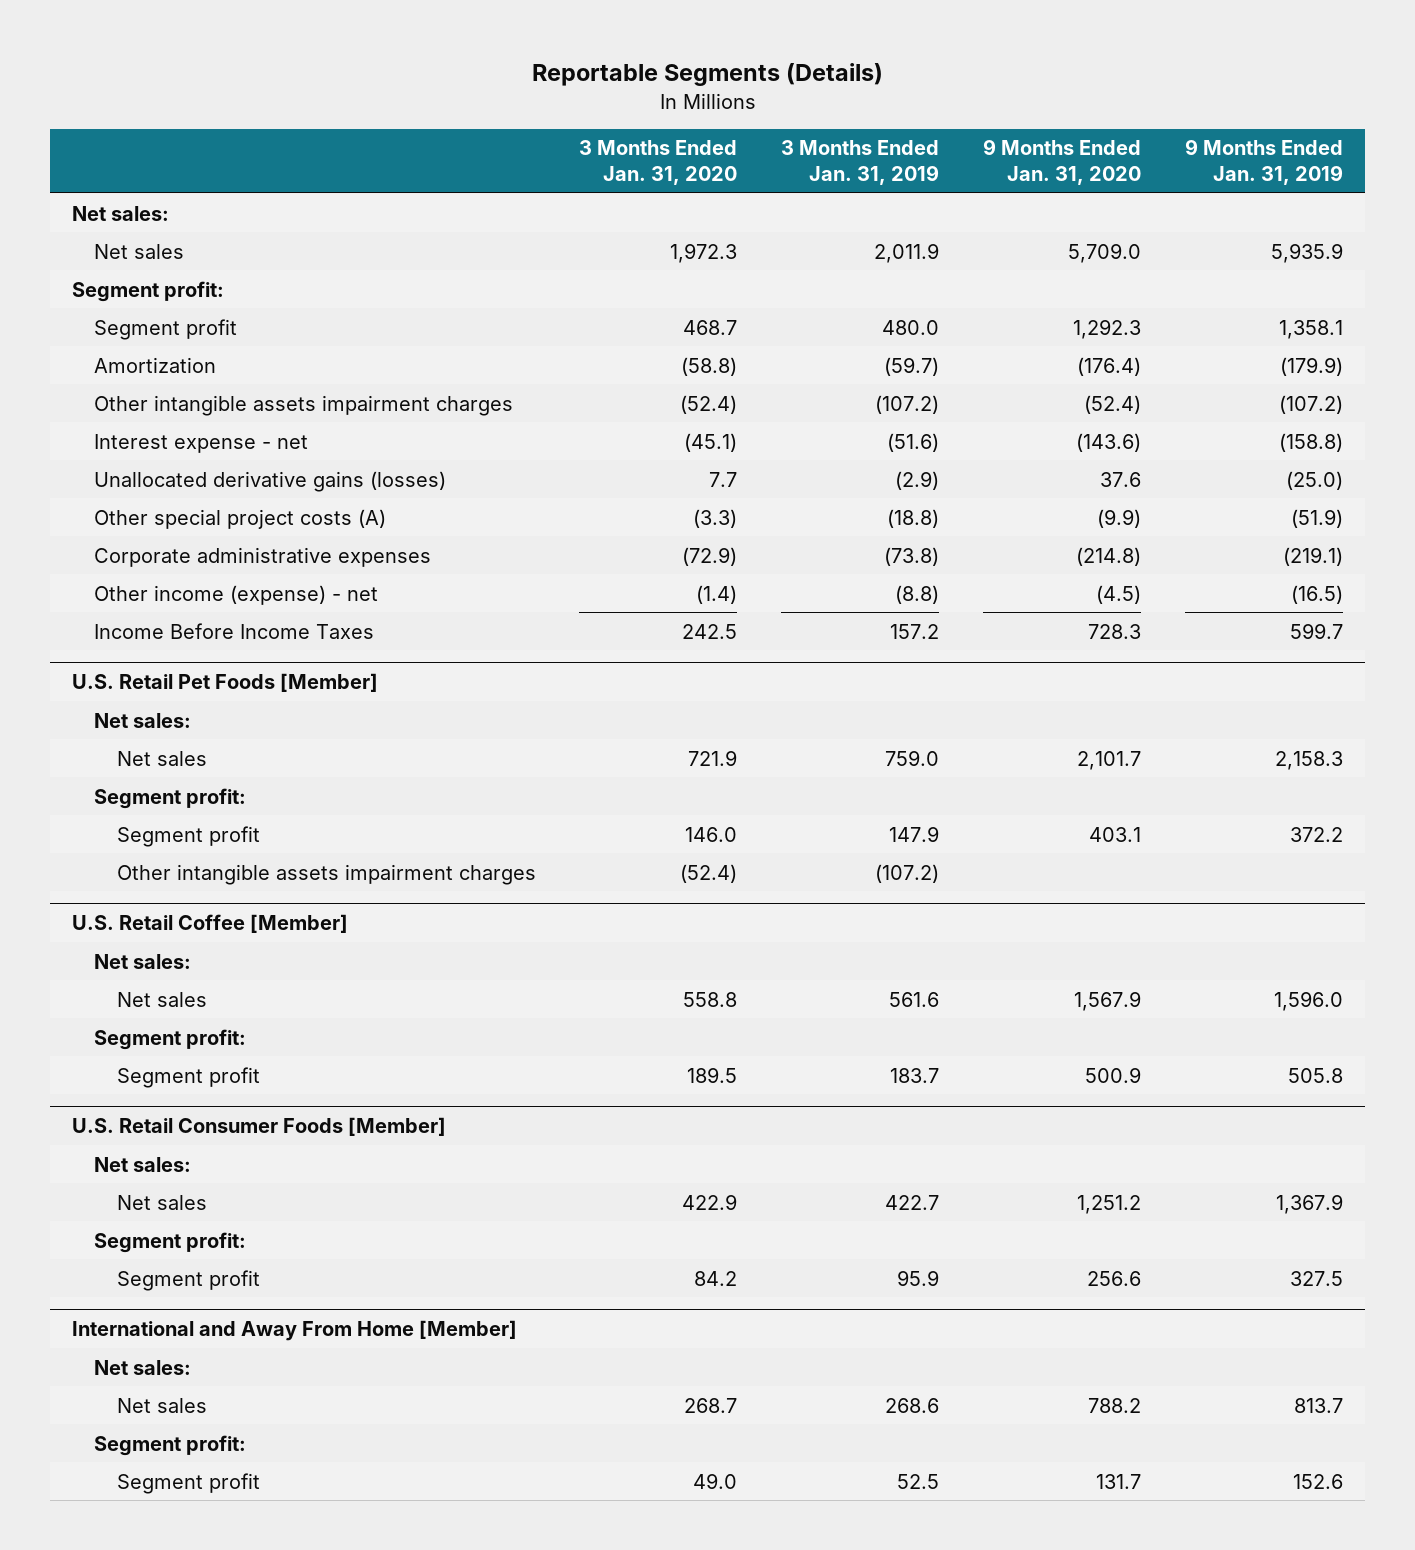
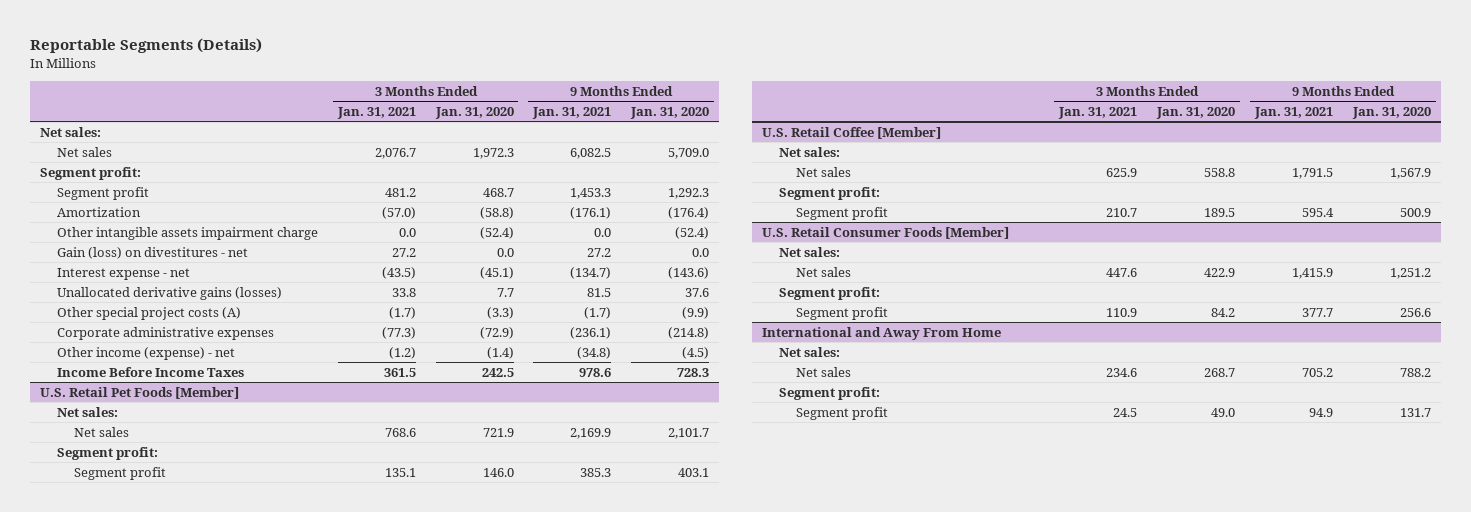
- | 3 Months Ended Jan. 31, 2020 | 3 Months Ended Jan. 31, 2019 | 9 Months Ended Jan. 31, 2020 | 9 Months Ended Jan. 31, 2019
+ | 3 Months Ended Jan. 31, 2021 | 3 Months Ended Jan. 31, 2020 | 9 Months Ended Jan. 31, 2021 | 9 Months Ended Jan. 31, 2020
- Other intangible assets impairment charges | (52.4) | (107.2) | (52.4) | (107.2)
+ Other intangible assets impairment charge | 0.0 | (52.4) | 0.0 | (52.4)
+ Gain (loss) on divestitures - net | 27.2 | 0.0 | 27.2 | 0.0
@ U.S. Retail Pet Foods [Member]
- Other intangible assets impairment charges | (52.4) | (107.2) | |
- International and Away From Home [Member]
+ International and Away From Home

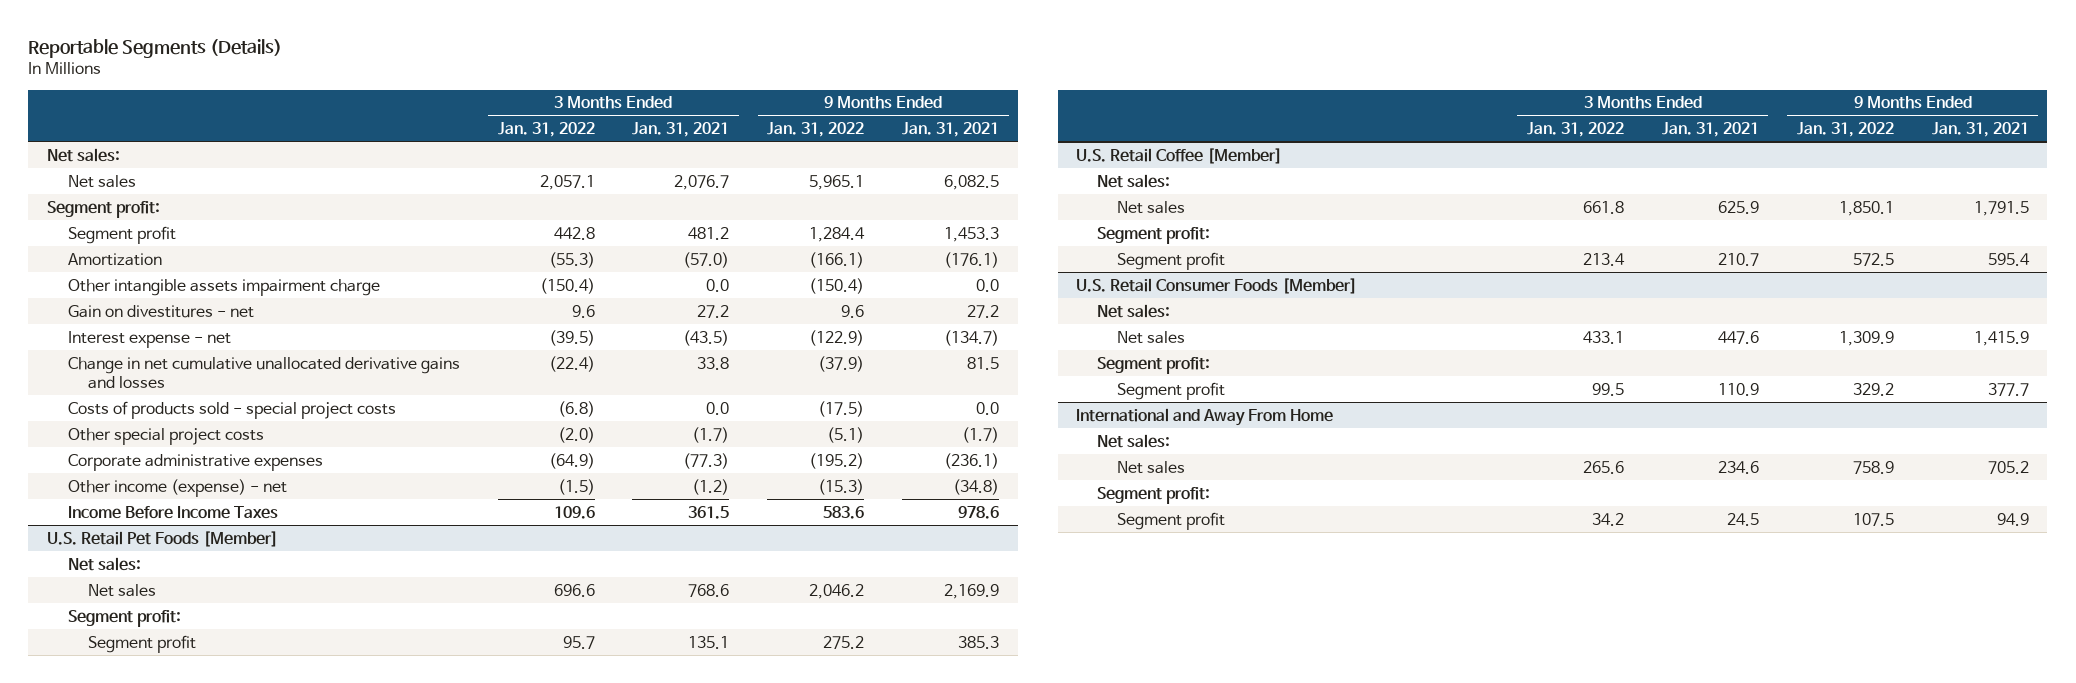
- | 3 Months Ended Jan. 31, 2021 | 3 Months Ended Jan. 31, 2020 | 9 Months Ended Jan. 31, 2021 | 9 Months Ended Jan. 31, 2020
+ | 3 Months Ended Jan. 31, 2022 | 3 Months Ended Jan. 31, 2021 | 9 Months Ended Jan. 31, 2022 | 9 Months Ended Jan. 31, 2021
- Gain (loss) on divestitures - net | 27.2 | 0.0 | 27.2 | 0.0
+ Gain on divestitures - net | 9.6 | 27.2 | 9.6 | 27.2
- Unallocated derivative gains (losses) | 33.8 | 7.7 | 81.5 | 37.6
- Other special project costs (A) | (1.7) | (3.3) | (1.7) | (9.9)
+ Change in net cumulative unallocated derivative gains and losses | (22.4) | 33.8 | (37.9) | 81.5
+ Costs of products sold - special project costs | (6.8) | 0.0 | (17.5) | 0.0
+ Other special project costs | (2.0) | (1.7) | (5.1) | (1.7)

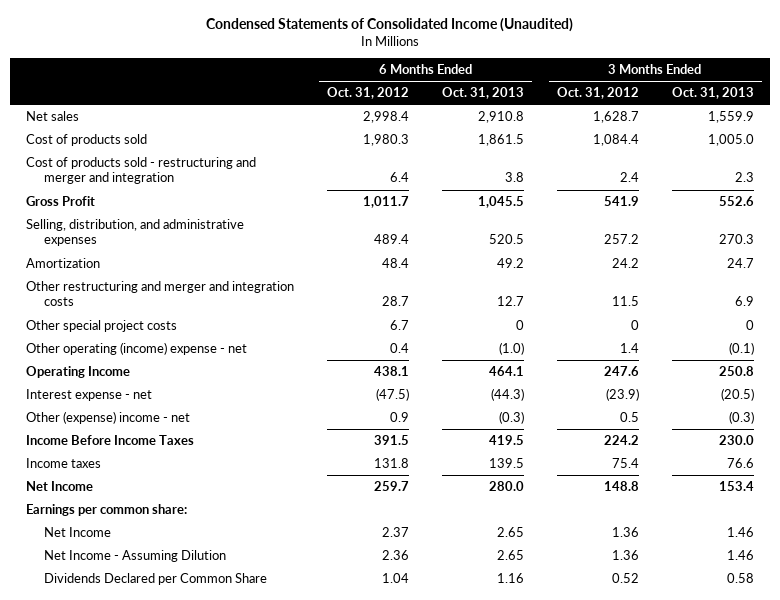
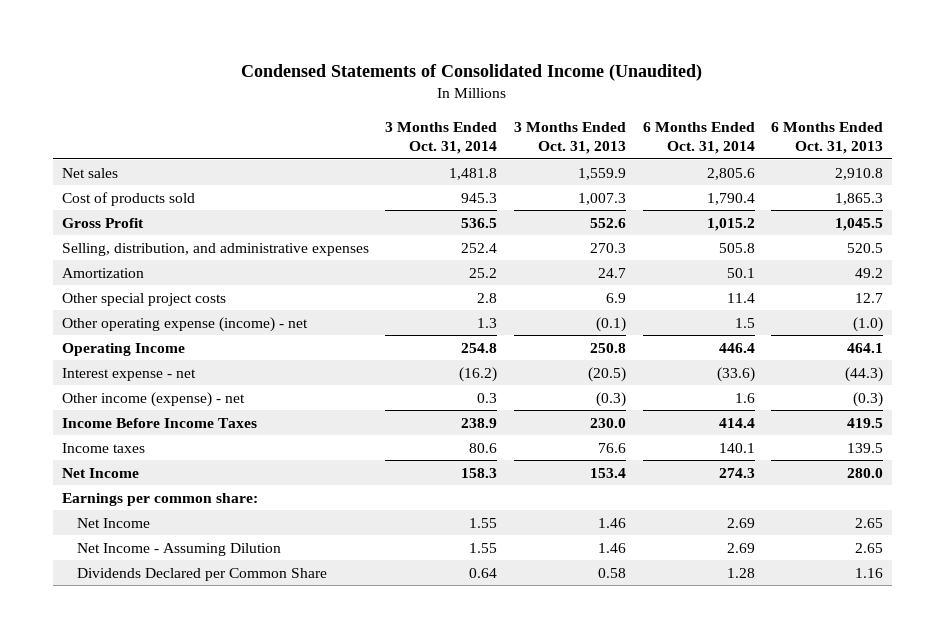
- | 6 Months Ended Oct. 31, 2012 | 6 Months Ended Oct. 31, 2013 | 3 Months Ended Oct. 31, 2012 | 3 Months Ended Oct. 31, 2013
+ | 3 Months Ended Oct. 31, 2014 | 3 Months Ended Oct. 31, 2013 | 6 Months Ended Oct. 31, 2014 | 6 Months Ended Oct. 31, 2013
- Cost of products sold | 1,980.3 | 1,861.5 | 1,084.4 | 1,005.0
- Cost of products sold - restructuring and merger and integration | 6.4 | 3.8 | 2.4 | 2.3
+ Cost of products sold | 945.3 | 1,007.3 | 1,790.4 | 1,865.3
- Other restructuring and merger and integration costs | 28.7 | 12.7 | 11.5 | 6.9
- Other special project costs | 6.7 | 0 | 0 | 0
- Other operating (income) expense - net | 0.4 | (1.0) | 1.4 | (0.1)
+ Other special project costs | 2.8 | 6.9 | 11.4 | 12.7
+ Other operating expense (income) - net | 1.3 | (0.1) | 1.5 | (1.0)
- Other (expense) income - net | 0.9 | (0.3) | 0.5 | (0.3)
+ Other income (expense) - net | 0.3 | (0.3) | 1.6 | (0.3)

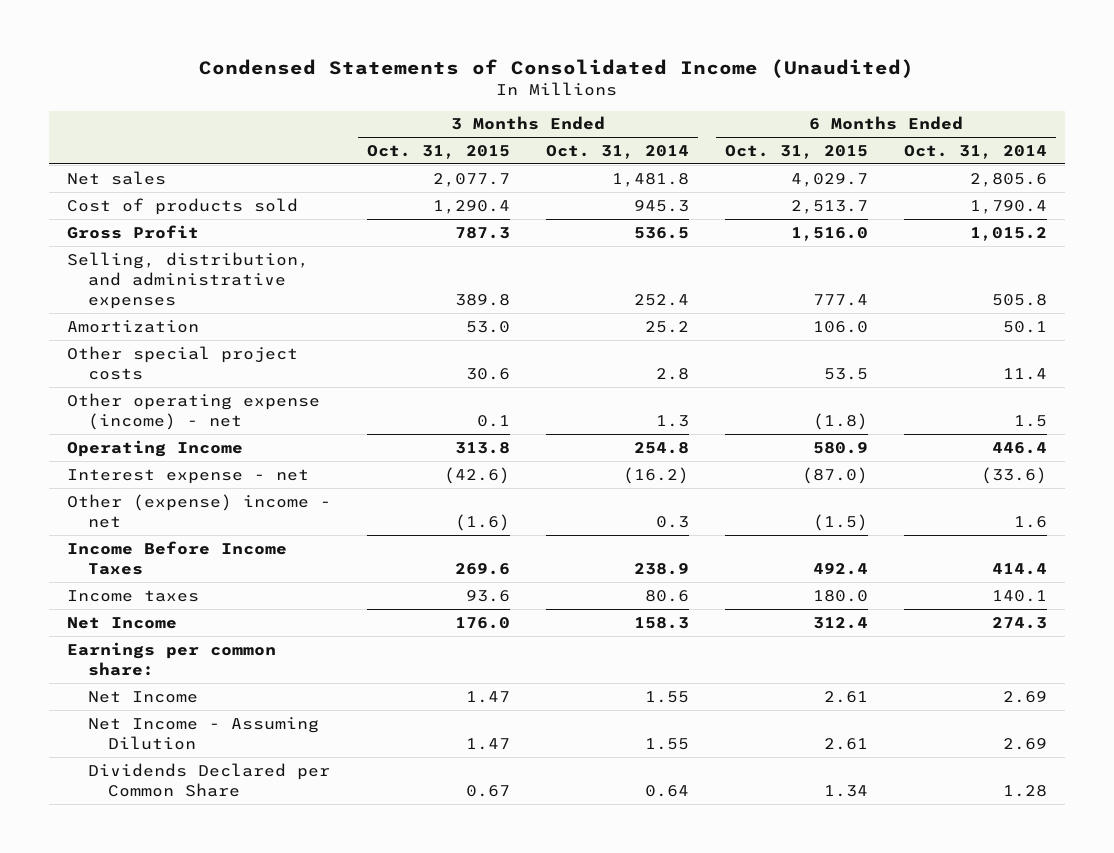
- | 3 Months Ended Oct. 31, 2014 | 3 Months Ended Oct. 31, 2013 | 6 Months Ended Oct. 31, 2014 | 6 Months Ended Oct. 31, 2013
+ | 3 Months Ended Oct. 31, 2015 | 3 Months Ended Oct. 31, 2014 | 6 Months Ended Oct. 31, 2015 | 6 Months Ended Oct. 31, 2014
- Other income (expense) - net | 0.3 | (0.3) | 1.6 | (0.3)
+ Other (expense) income - net | (1.6) | 0.3 | (1.5) | 1.6

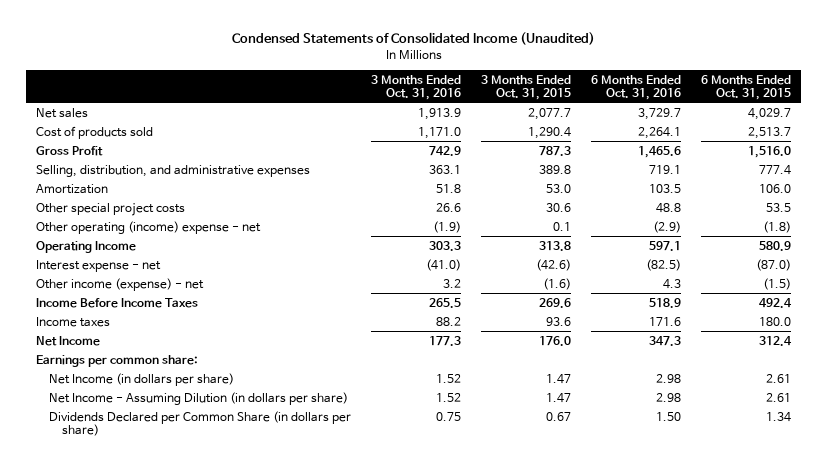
- | 3 Months Ended Oct. 31, 2015 | 3 Months Ended Oct. 31, 2014 | 6 Months Ended Oct. 31, 2015 | 6 Months Ended Oct. 31, 2014
+ | 3 Months Ended Oct. 31, 2016 | 3 Months Ended Oct. 31, 2015 | 6 Months Ended Oct. 31, 2016 | 6 Months Ended Oct. 31, 2015
- Other operating expense (income) - net | 0.1 | 1.3 | (1.8) | 1.5
+ Other operating (income) expense - net | (1.9) | 0.1 | (2.9) | (1.8)
- Other (expense) income - net | (1.6) | 0.3 | (1.5) | 1.6
+ Other income (expense) - net | 3.2 | (1.6) | 4.3 | (1.5)
- Net Income | 1.47 | 1.55 | 2.61 | 2.69
- Net Income - Assuming Dilution | 1.47 | 1.55 | 2.61 | 2.69
- Dividends Declared per Common Share | 0.67 | 0.64 | 1.34 | 1.28
+ Net Income (in dollars per share) | 1.52 | 1.47 | 2.98 | 2.61
+ Net Income - Assuming Dilution (in dollars per share) | 1.52 | 1.47 | 2.98 | 2.61
+ Dividends Declared per Common Share (in dollars per share) | 0.75 | 0.67 | 1.50 | 1.34

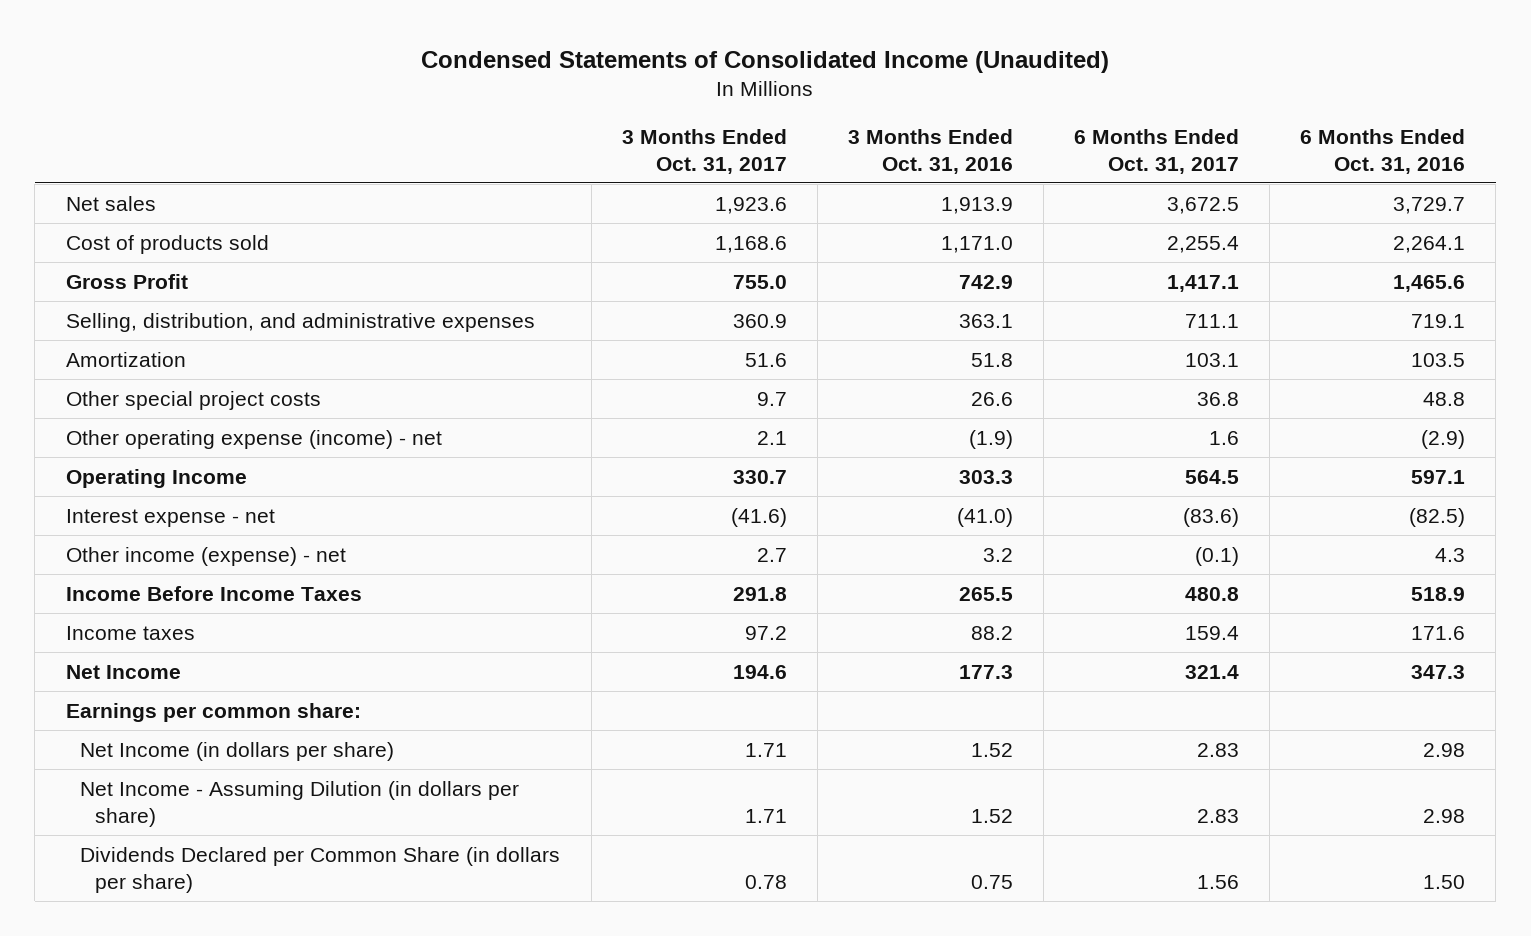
- | 3 Months Ended Oct. 31, 2016 | 3 Months Ended Oct. 31, 2015 | 6 Months Ended Oct. 31, 2016 | 6 Months Ended Oct. 31, 2015
+ | 3 Months Ended Oct. 31, 2017 | 3 Months Ended Oct. 31, 2016 | 6 Months Ended Oct. 31, 2017 | 6 Months Ended Oct. 31, 2016
- Other operating (income) expense - net | (1.9) | 0.1 | (2.9) | (1.8)
+ Other operating expense (income) - net | 2.1 | (1.9) | 1.6 | (2.9)

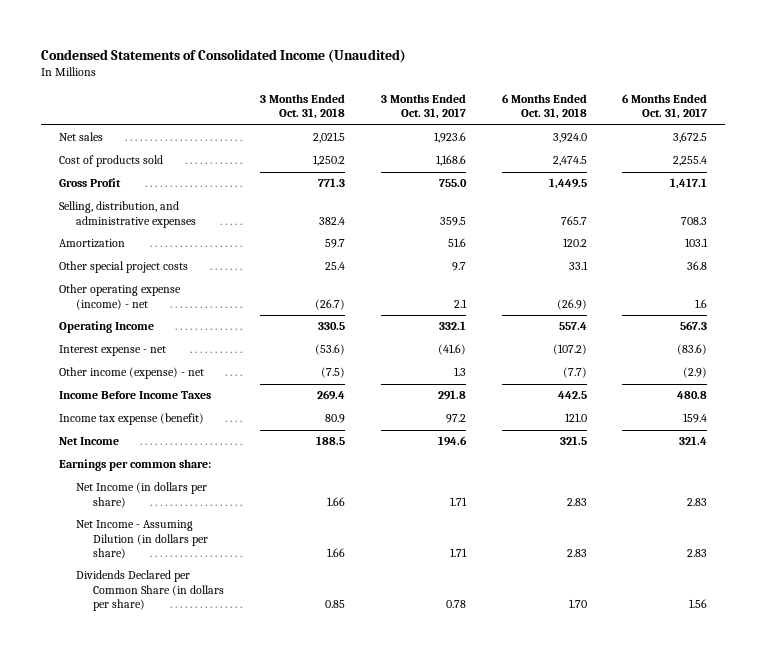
- | 3 Months Ended Oct. 31, 2017 | 3 Months Ended Oct. 31, 2016 | 6 Months Ended Oct. 31, 2017 | 6 Months Ended Oct. 31, 2016
+ | 3 Months Ended Oct. 31, 2018 | 3 Months Ended Oct. 31, 2017 | 6 Months Ended Oct. 31, 2018 | 6 Months Ended Oct. 31, 2017
- Selling, distribution, and administrative expenses | 360.9 | 363.1 | 711.1 | 719.1
+ Selling, distribution, and administrative expenses | 382.4 | 359.5 | 765.7 | 708.3
- Operating Income | 330.7 | 303.3 | 564.5 | 597.1
+ Operating Income | 330.5 | 332.1 | 557.4 | 567.3
- Other income (expense) - net | 2.7 | 3.2 | (0.1) | 4.3
+ Other income (expense) - net | (7.5) | 1.3 | (7.7) | (2.9)
- Income taxes | 97.2 | 88.2 | 159.4 | 171.6
+ Income tax expense (benefit) | 80.9 | 97.2 | 121.0 | 159.4

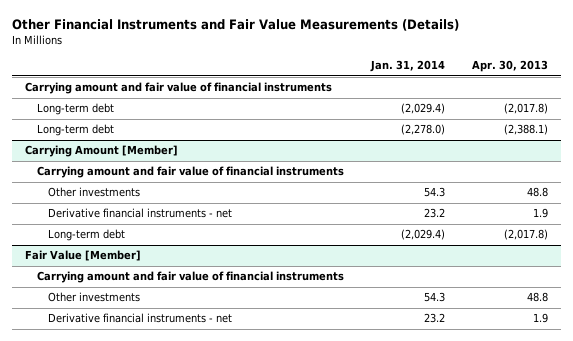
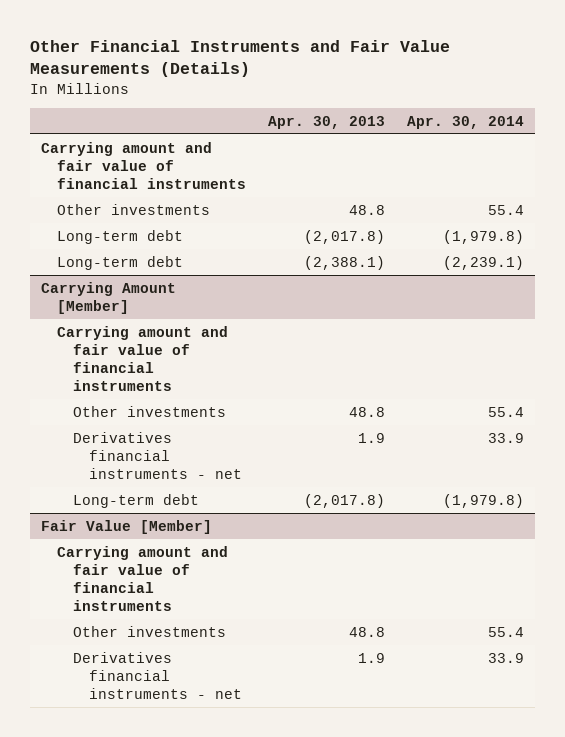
- | Jan. 31, 2014 | Apr. 30, 2013
+ | Apr. 30, 2013 | Apr. 30, 2014
+ Other investments | 48.8 | 55.4
@ Carrying Amount [Member]
- Derivative financial instruments - net | 23.2 | 1.9
+ Derivatives financial instruments - net | 1.9 | 33.9
@ Fair Value [Member]
- Derivative financial instruments - net | 23.2 | 1.9
+ Derivatives financial instruments - net | 1.9 | 33.9

